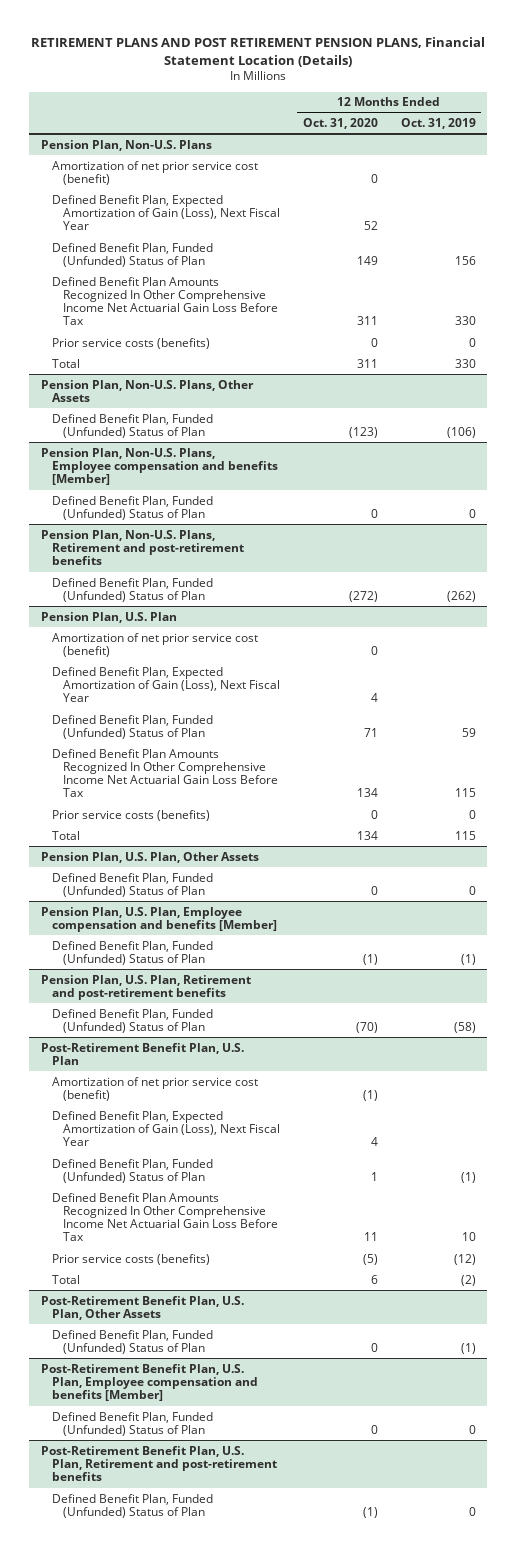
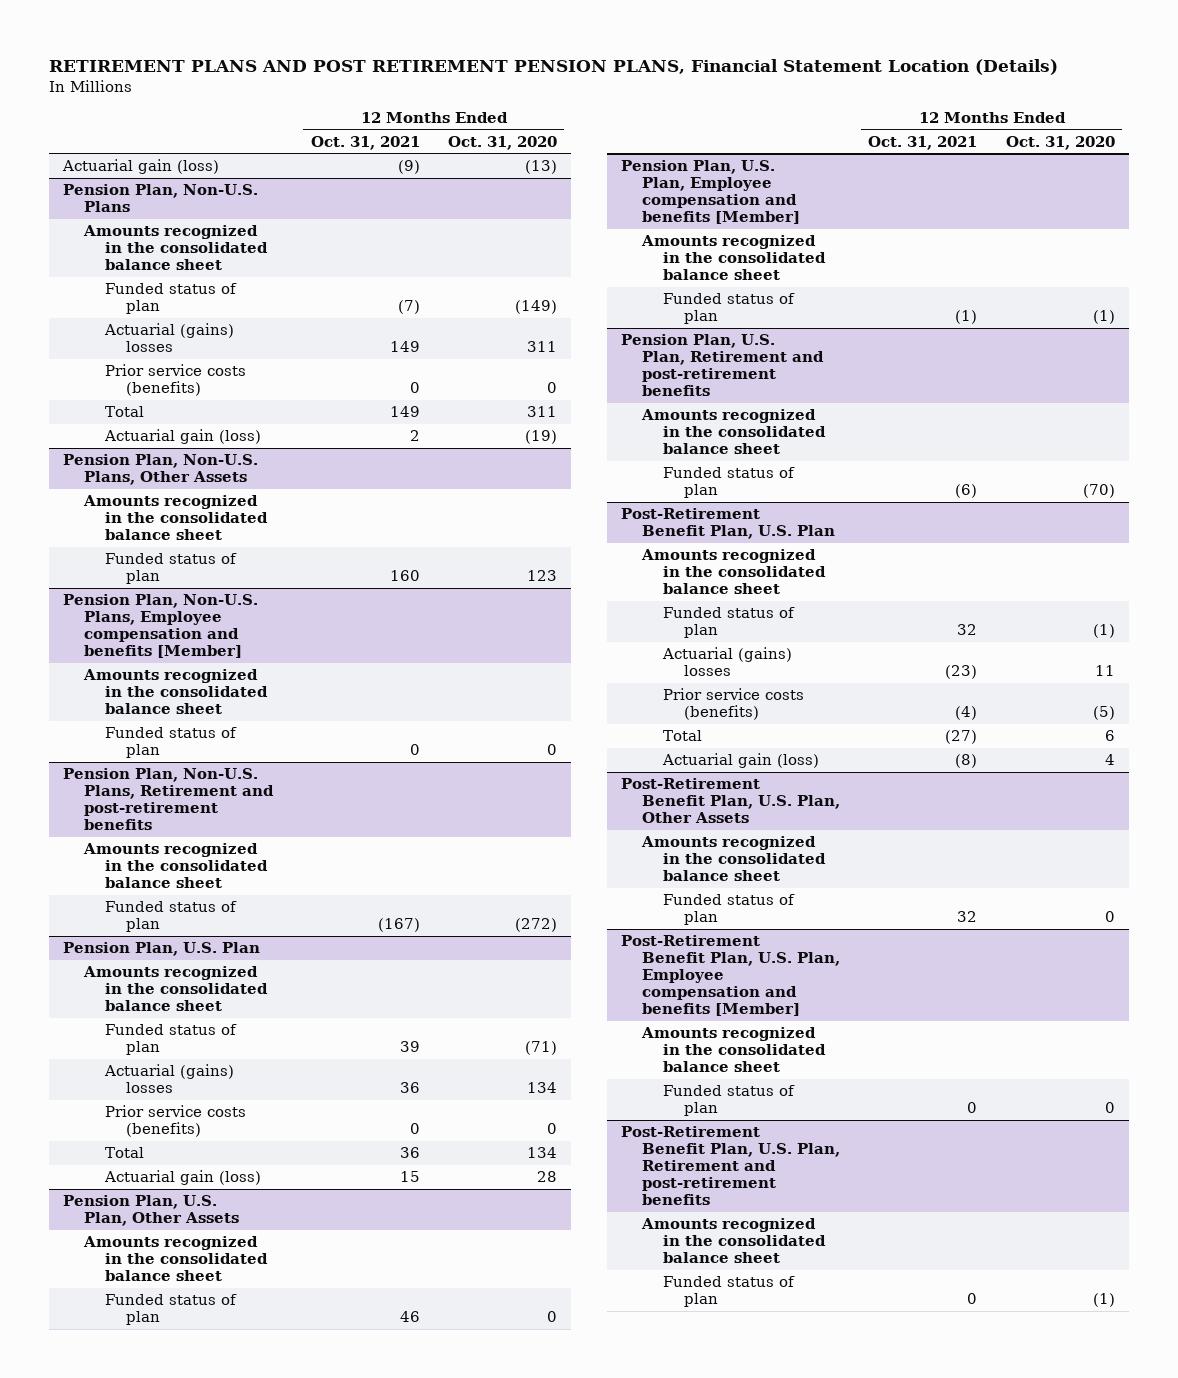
- | 12 Months Ended Oct. 31, 2020 | 12 Months Ended Oct. 31, 2019
+ | 12 Months Ended Oct. 31, 2021 | 12 Months Ended Oct. 31, 2020
+ Actuarial gain (loss) | (9) | (13)
@ Pension Plan, Non-U.S. Plans
- Amortization of net prior service cost (benefit) | 0 |
- Defined Benefit Plan, Expected Amortization of Gain (Loss), Next Fiscal Year | 52 |
- Defined Benefit Plan, Funded (Unfunded) Status of Plan | 149 | 156
- Defined Benefit Plan Amounts Recognized In Other Comprehensive Income Net Actuarial Gain Loss Before Tax | 311 | 330
+ Amounts recognized in the consolidated balance sheet
+ Funded status of plan | (7) | (149)
+ Actuarial (gains) losses | 149 | 311
+ Actuarial gain (loss) | 2 | (19)
@ Pension Plan, Non-U.S. Plans, Other Assets
- Defined Benefit Plan, Funded (Unfunded) Status of Plan | (123) | (106)
+ Amounts recognized in the consolidated balance sheet
+ Funded status of plan | 160 | 123
@ Pension Plan, Non-U.S. Plans, Employee compensation and benefits [Member]
- Defined Benefit Plan, Funded (Unfunded) Status of Plan | 0 | 0
+ Amounts recognized in the consolidated balance sheet
+ Funded status of plan | 0 | 0
@ Pension Plan, Non-U.S. Plans, Retirement and post-retirement benefits
- Defined Benefit Plan, Funded (Unfunded) Status of Plan | (272) | (262)
+ Amounts recognized in the consolidated balance sheet
+ Funded status of plan | (167) | (272)
@ Pension Plan, U.S. Plan
- Amortization of net prior service cost (benefit) | 0 |
- Defined Benefit Plan, Expected Amortization of Gain (Loss), Next Fiscal Year | 4 |
- Defined Benefit Plan, Funded (Unfunded) Status of Plan | 71 | 59
- Defined Benefit Plan Amounts Recognized In Other Comprehensive Income Net Actuarial Gain Loss Before Tax | 134 | 115
+ Amounts recognized in the consolidated balance sheet
+ Funded status of plan | 39 | (71)
+ Actuarial (gains) losses | 36 | 134
+ Actuarial gain (loss) | 15 | 28
@ Pension Plan, U.S. Plan, Other Assets
- Defined Benefit Plan, Funded (Unfunded) Status of Plan | 0 | 0
+ Amounts recognized in the consolidated balance sheet
+ Funded status of plan | 46 | 0
@ Pension Plan, U.S. Plan, Employee compensation and benefits [Member]
- Defined Benefit Plan, Funded (Unfunded) Status of Plan | (1) | (1)
+ Amounts recognized in the consolidated balance sheet
+ Funded status of plan | (1) | (1)
@ Pension Plan, U.S. Plan, Retirement and post-retirement benefits
- Defined Benefit Plan, Funded (Unfunded) Status of Plan | (70) | (58)
+ Amounts recognized in the consolidated balance sheet
+ Funded status of plan | (6) | (70)
@ Post-Retirement Benefit Plan, U.S. Plan
- Amortization of net prior service cost (benefit) | (1) |
- Defined Benefit Plan, Expected Amortization of Gain (Loss), Next Fiscal Year | 4 |
- Defined Benefit Plan, Funded (Unfunded) Status of Plan | 1 | (1)
- Defined Benefit Plan Amounts Recognized In Other Comprehensive Income Net Actuarial Gain Loss Before Tax | 11 | 10
+ Amounts recognized in the consolidated balance sheet
+ Funded status of plan | 32 | (1)
+ Actuarial (gains) losses | (23) | 11
+ Actuarial gain (loss) | (8) | 4
@ Post-Retirement Benefit Plan, U.S. Plan, Other Assets
- Defined Benefit Plan, Funded (Unfunded) Status of Plan | 0 | (1)
+ Amounts recognized in the consolidated balance sheet
+ Funded status of plan | 32 | 0
@ Post-Retirement Benefit Plan, U.S. Plan, Employee compensation and benefits [Member]
- Defined Benefit Plan, Funded (Unfunded) Status of Plan | 0 | 0
+ Amounts recognized in the consolidated balance sheet
+ Funded status of plan | 0 | 0
@ Post-Retirement Benefit Plan, U.S. Plan, Retirement and post-retirement benefits
- Defined Benefit Plan, Funded (Unfunded) Status of Plan | (1) | 0
+ Amounts recognized in the consolidated balance sheet
+ Funded status of plan | 0 | (1)

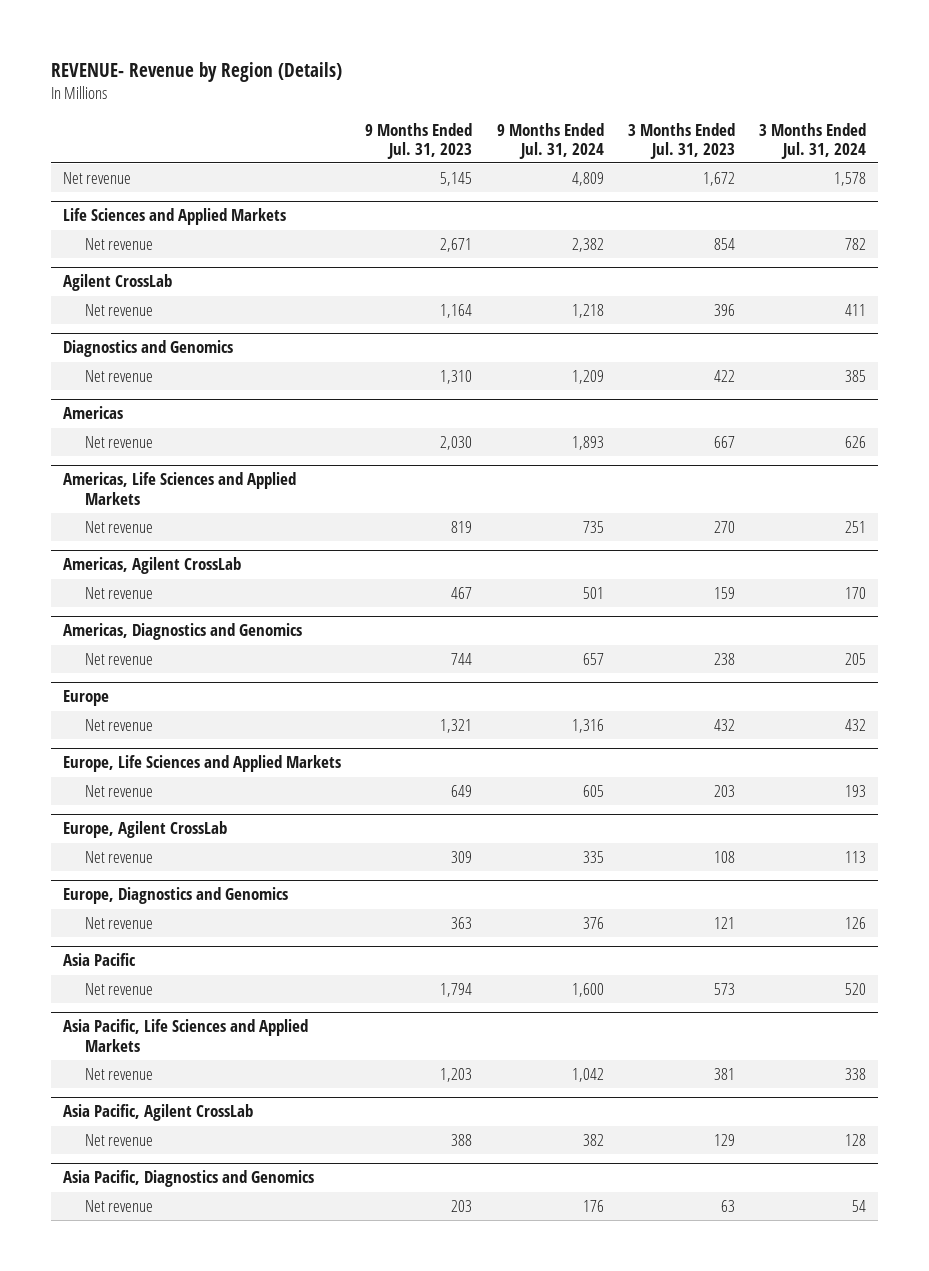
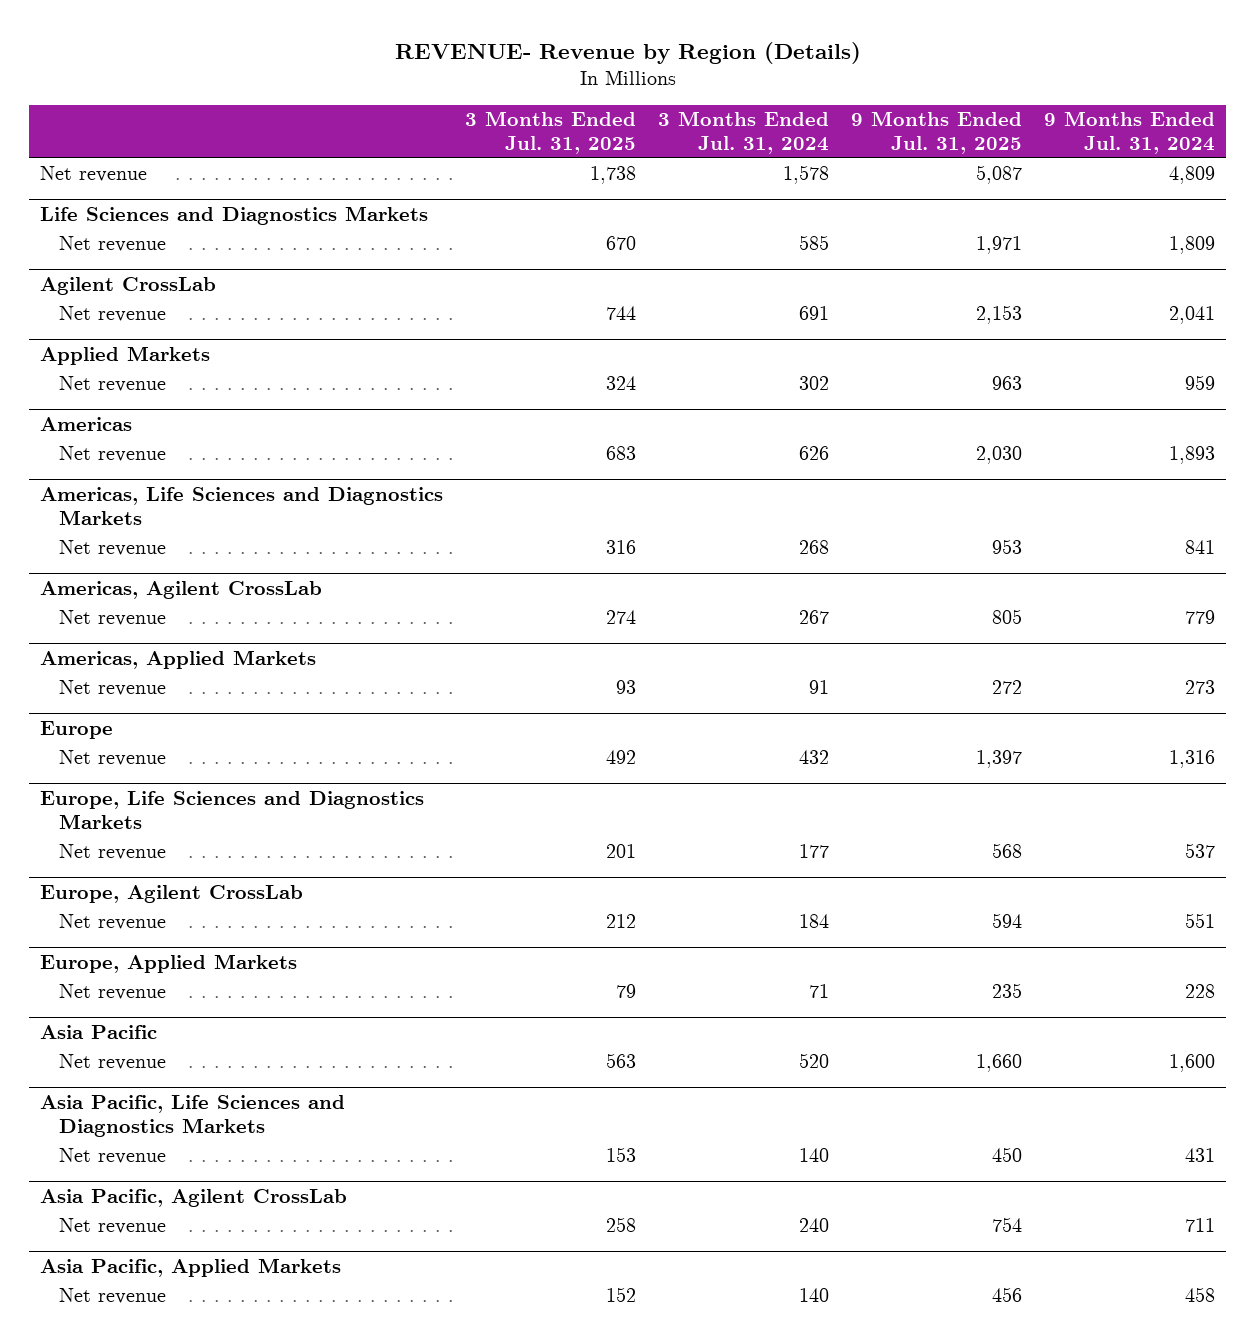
- | 9 Months Ended Jul. 31, 2023 | 9 Months Ended Jul. 31, 2024 | 3 Months Ended Jul. 31, 2023 | 3 Months Ended Jul. 31, 2024
+ | 3 Months Ended Jul. 31, 2025 | 3 Months Ended Jul. 31, 2024 | 9 Months Ended Jul. 31, 2025 | 9 Months Ended Jul. 31, 2024
- Life Sciences and Applied Markets
- Net revenue | 2,671 | 2,382 | 854 | 782
+ Life Sciences and Diagnostics Markets
+ Net revenue | 670 | 585 | 1,971 | 1,809
@ Agilent CrossLab
- Net revenue | 1,164 | 1,218 | 396 | 411
- Diagnostics and Genomics
- Net revenue | 1,310 | 1,209 | 422 | 385
@ Agilent CrossLab
+ Net revenue | 744 | 691 | 2,153 | 2,041
+ Applied Markets
+ Net revenue | 324 | 302 | 963 | 959
- Americas, Life Sciences and Applied Markets
- Net revenue | 819 | 735 | 270 | 251
+ Americas, Life Sciences and Diagnostics Markets
+ Net revenue | 316 | 268 | 953 | 841
@ Americas, Agilent CrossLab
- Net revenue | 467 | 501 | 159 | 170
- Americas, Diagnostics and Genomics
- Net revenue | 744 | 657 | 238 | 205
@ Americas, Agilent CrossLab
+ Net revenue | 274 | 267 | 805 | 779
+ Americas, Applied Markets
+ Net revenue | 93 | 91 | 272 | 273
- Europe, Life Sciences and Applied Markets
- Net revenue | 649 | 605 | 203 | 193
+ Europe, Life Sciences and Diagnostics Markets
+ Net revenue | 201 | 177 | 568 | 537
@ Europe, Agilent CrossLab
- Net revenue | 309 | 335 | 108 | 113
- Europe, Diagnostics and Genomics
- Net revenue | 363 | 376 | 121 | 126
@ Europe, Agilent CrossLab
+ Net revenue | 212 | 184 | 594 | 551
+ Europe, Applied Markets
+ Net revenue | 79 | 71 | 235 | 228
- Asia Pacific, Life Sciences and Applied Markets
- Net revenue | 1,203 | 1,042 | 381 | 338
+ Asia Pacific, Life Sciences and Diagnostics Markets
+ Net revenue | 153 | 140 | 450 | 431
@ Asia Pacific, Agilent CrossLab
- Net revenue | 388 | 382 | 129 | 128
- Asia Pacific, Diagnostics and Genomics
- Net revenue | 203 | 176 | 63 | 54
@ Asia Pacific, Agilent CrossLab
+ Net revenue | 258 | 240 | 754 | 711
+ Asia Pacific, Applied Markets
+ Net revenue | 152 | 140 | 456 | 458

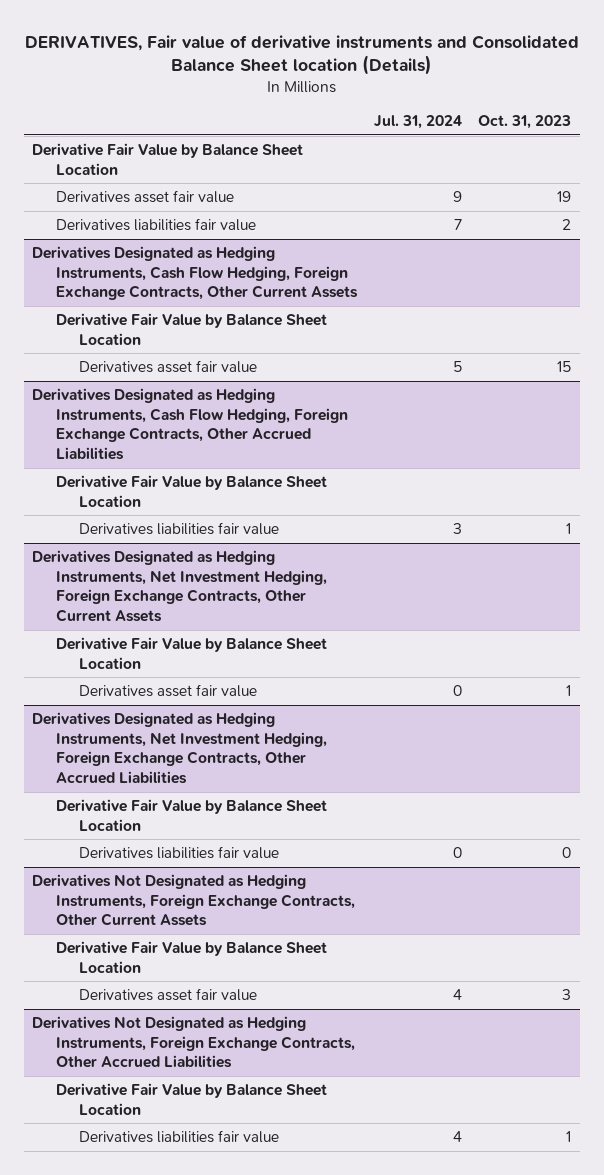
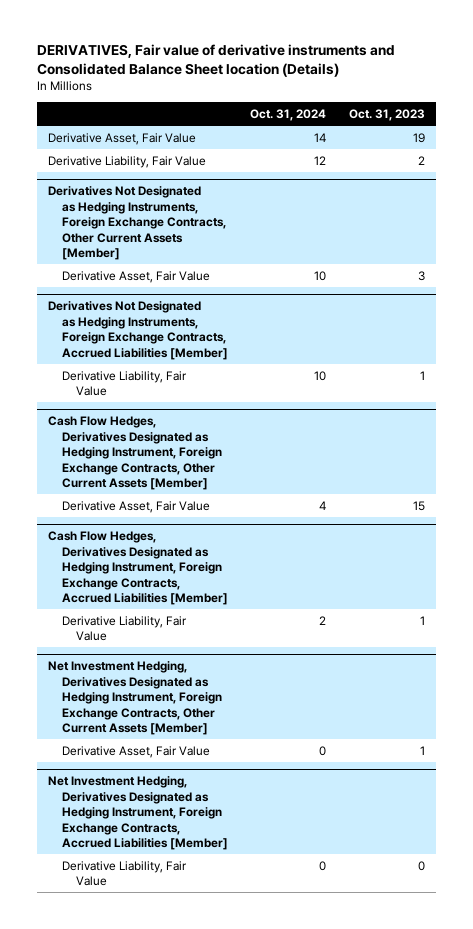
- | Jul. 31, 2024 | Oct. 31, 2023
+ | Oct. 31, 2024 | Oct. 31, 2023
- Derivative Fair Value by Balance Sheet Location
- Derivatives asset fair value | 9 | 19
- Derivatives liabilities fair value | 7 | 2
- Derivatives Designated as Hedging Instruments, Cash Flow Hedging, Foreign Exchange Contracts, Other Current Assets
- Derivative Fair Value by Balance Sheet Location
- Derivatives asset fair value | 5 | 15
- Derivatives Designated as Hedging Instruments, Cash Flow Hedging, Foreign Exchange Contracts, Other Accrued Liabilities
- Derivative Fair Value by Balance Sheet Location
- Derivatives liabilities fair value | 3 | 1
- Derivatives Designated as Hedging Instruments, Net Investment Hedging, Foreign Exchange Contracts, Other Current Assets
- Derivative Fair Value by Balance Sheet Location
- Derivatives asset fair value | 0 | 1
- Derivatives Designated as Hedging Instruments, Net Investment Hedging, Foreign Exchange Contracts, Other Accrued Liabilities
- Derivative Fair Value by Balance Sheet Location
- Derivatives liabilities fair value | 0 | 0
- Derivatives Not Designated as Hedging Instruments, Foreign Exchange Contracts, Other Current Assets
- Derivative Fair Value by Balance Sheet Location
- Derivatives asset fair value | 4 | 3
- Derivatives Not Designated as Hedging Instruments, Foreign Exchange Contracts, Other Accrued Liabilities
- Derivative Fair Value by Balance Sheet Location
- Derivatives liabilities fair value | 4 | 1
+ Derivative Asset, Fair Value | 14 | 19
+ Derivative Liability, Fair Value | 12 | 2
+ Derivatives Not Designated as Hedging Instruments, Foreign Exchange Contracts, Other Current Assets [Member]
+ Derivative Asset, Fair Value | 10 | 3
+ Derivatives Not Designated as Hedging Instruments, Foreign Exchange Contracts, Accrued Liabilities [Member]
+ Derivative Liability, Fair Value | 10 | 1
+ Cash Flow Hedges, Derivatives Designated as Hedging Instrument, Foreign Exchange Contracts, Other Current Assets [Member]
+ Derivative Asset, Fair Value | 4 | 15
+ Cash Flow Hedges, Derivatives Designated as Hedging Instrument, Foreign Exchange Contracts, Accrued Liabilities [Member]
+ Derivative Liability, Fair Value | 2 | 1
+ Net Investment Hedging, Derivatives Designated as Hedging Instrument, Foreign Exchange Contracts, Other Current Assets [Member]
+ Derivative Asset, Fair Value | 0 | 1
+ Net Investment Hedging, Derivatives Designated as Hedging Instrument, Foreign Exchange Contracts, Accrued Liabilities [Member]
+ Derivative Liability, Fair Value | 0 | 0

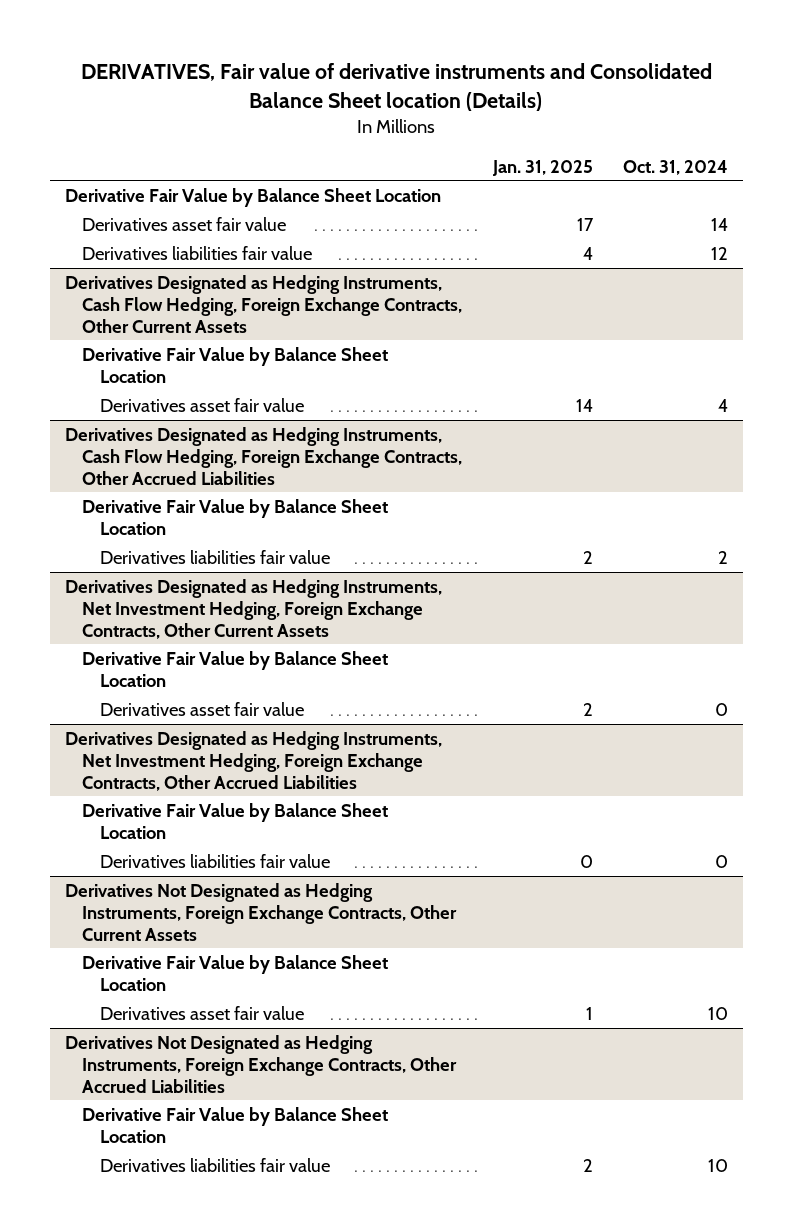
- | Oct. 31, 2024 | Oct. 31, 2023
+ | Jan. 31, 2025 | Oct. 31, 2024
- Derivative Asset, Fair Value | 14 | 19
- Derivative Liability, Fair Value | 12 | 2
- Derivatives Not Designated as Hedging Instruments, Foreign Exchange Contracts, Other Current Assets [Member]
- Derivative Asset, Fair Value | 10 | 3
- Derivatives Not Designated as Hedging Instruments, Foreign Exchange Contracts, Accrued Liabilities [Member]
- Derivative Liability, Fair Value | 10 | 1
- Cash Flow Hedges, Derivatives Designated as Hedging Instrument, Foreign Exchange Contracts, Other Current Assets [Member]
- Derivative Asset, Fair Value | 4 | 15
- Cash Flow Hedges, Derivatives Designated as Hedging Instrument, Foreign Exchange Contracts, Accrued Liabilities [Member]
- Derivative Liability, Fair Value | 2 | 1
- Net Investment Hedging, Derivatives Designated as Hedging Instrument, Foreign Exchange Contracts, Other Current Assets [Member]
- Derivative Asset, Fair Value | 0 | 1
- Net Investment Hedging, Derivatives Designated as Hedging Instrument, Foreign Exchange Contracts, Accrued Liabilities [Member]
- Derivative Liability, Fair Value | 0 | 0
+ Derivative Fair Value by Balance Sheet Location
+ Derivatives asset fair value | 17 | 14
+ Derivatives liabilities fair value | 4 | 12
+ Derivatives Designated as Hedging Instruments, Cash Flow Hedging, Foreign Exchange Contracts, Other Current Assets
+ Derivative Fair Value by Balance Sheet Location
+ Derivatives asset fair value | 14 | 4
+ Derivatives Designated as Hedging Instruments, Cash Flow Hedging, Foreign Exchange Contracts, Other Accrued Liabilities
+ Derivative Fair Value by Balance Sheet Location
+ Derivatives liabilities fair value | 2 | 2
+ Derivatives Designated as Hedging Instruments, Net Investment Hedging, Foreign Exchange Contracts, Other Current Assets
+ Derivative Fair Value by Balance Sheet Location
+ Derivatives asset fair value | 2 | 0
+ Derivatives Designated as Hedging Instruments, Net Investment Hedging, Foreign Exchange Contracts, Other Accrued Liabilities
+ Derivative Fair Value by Balance Sheet Location
+ Derivatives liabilities fair value | 0 | 0
+ Derivatives Not Designated as Hedging Instruments, Foreign Exchange Contracts, Other Current Assets
+ Derivative Fair Value by Balance Sheet Location
+ Derivatives asset fair value | 1 | 10
+ Derivatives Not Designated as Hedging Instruments, Foreign Exchange Contracts, Other Accrued Liabilities
+ Derivative Fair Value by Balance Sheet Location
+ Derivatives liabilities fair value | 2 | 10

